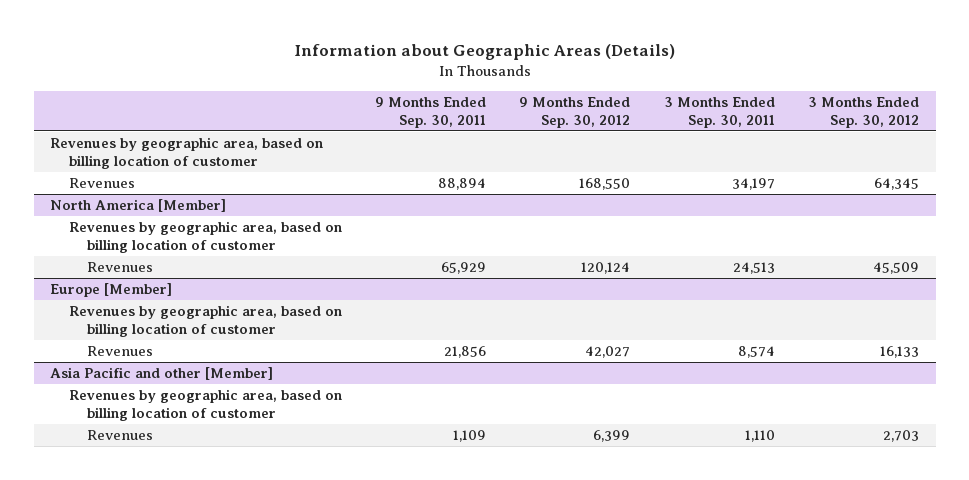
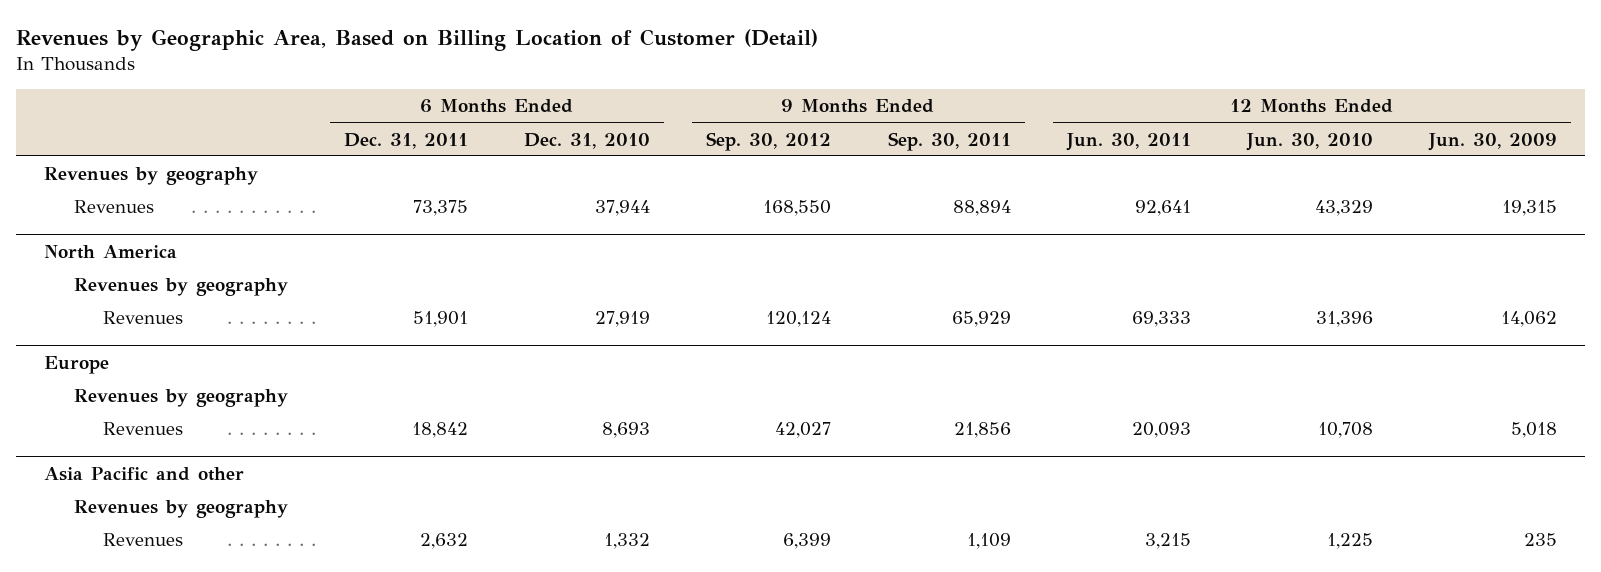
- Information about Geographic Areas (Details)
+ Revenues by Geographic Area, Based on Billing Location of Customer (Detail)
- | 9 Months Ended Sep. 30, 2011 | 9 Months Ended Sep. 30, 2012 | 3 Months Ended Sep. 30, 2011 | 3 Months Ended Sep. 30, 2012
+ | 6 Months Ended Dec. 31, 2011 | 6 Months Ended Dec. 31, 2010 | 9 Months Ended Sep. 30, 2012 | 9 Months Ended Sep. 30, 2011 | 12 Months Ended Jun. 30, 2011 | 12 Months Ended Jun. 30, 2010 | 12 Months Ended Jun. 30, 2009
- Revenues by geographic area, based on billing location of customer
+ Revenues by geography
- North America [Member]
- Revenues by geographic area, based on billing location of customer
+ North America
+ Revenues by geography
- Europe [Member]
- Revenues by geographic area, based on billing location of customer
+ Europe
+ Revenues by geography
- Asia Pacific and other [Member]
- Revenues by geographic area, based on billing location of customer
+ Asia Pacific and other
+ Revenues by geography

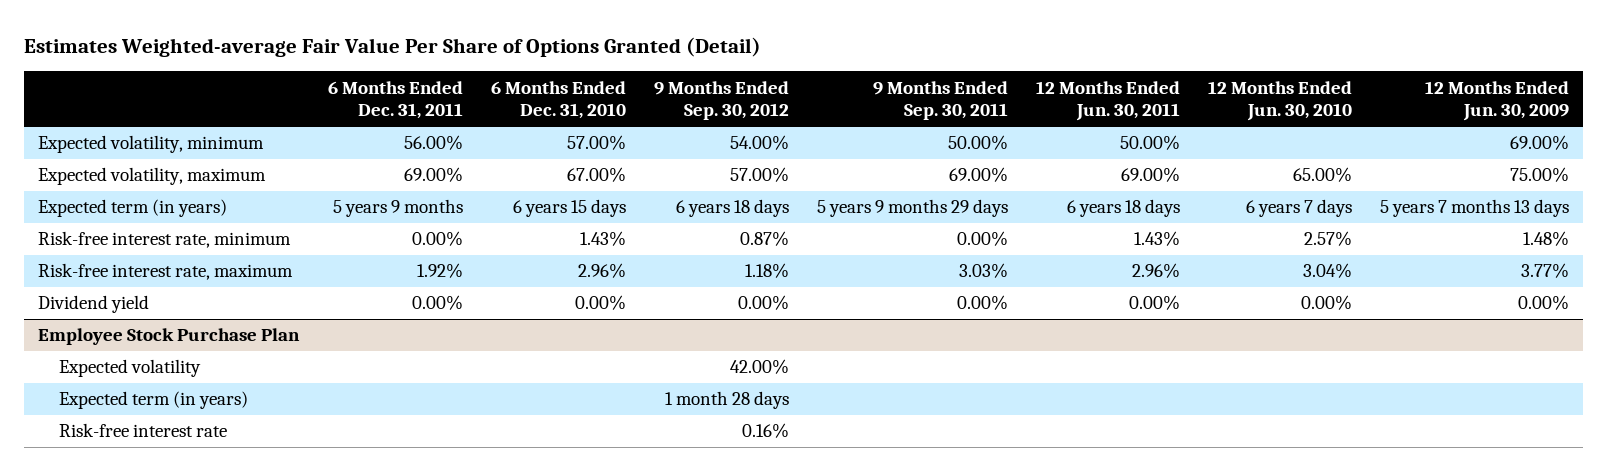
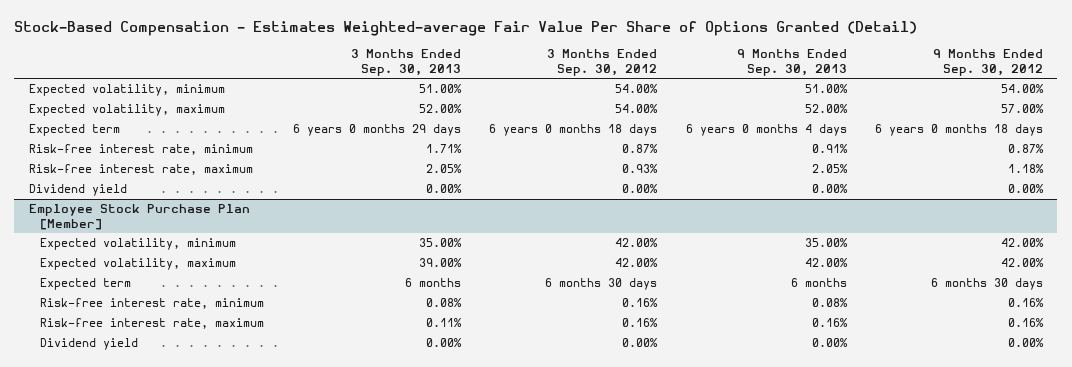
- Estimates Weighted-average Fair Value Per Share of Options Granted (Detail)
+ Stock-Based Compensation - Estimates Weighted-average Fair Value Per Share of Options Granted (Detail)
- | 6 Months Ended Dec. 31, 2011 | 6 Months Ended Dec. 31, 2010 | 9 Months Ended Sep. 30, 2012 | 9 Months Ended Sep. 30, 2011 | 12 Months Ended Jun. 30, 2011 | 12 Months Ended Jun. 30, 2010 | 12 Months Ended Jun. 30, 2009
+ | 3 Months Ended Sep. 30, 2013 | 3 Months Ended Sep. 30, 2012 | 9 Months Ended Sep. 30, 2013 | 9 Months Ended Sep. 30, 2012
- Expected term (in years) | 5 years 9 months | 6 years 15 days | 6 years 18 days | 5 years 9 months 29 days | 6 years 18 days | 6 years 7 days | 5 years 7 months 13 days
+ Expected term | 6 years 0 months 29 days | 6 years 0 months 18 days | 6 years 0 months 4 days | 6 years 0 months 18 days
- Employee Stock Purchase Plan
- Expected volatility | | | 42.00% | | | |
- Expected term (in years) | | | 1 month 28 days | | | |
- Risk-free interest rate | | | 0.16% | | | |
+ Employee Stock Purchase Plan [Member]
+ Expected volatility, minimum | 35.00% | 42.00% | 35.00% | 42.00%
+ Expected volatility, maximum | 39.00% | 42.00% | 42.00% | 42.00%
+ Expected term | 6 months | 6 months 30 days | 6 months | 6 months 30 days
+ Risk-free interest rate, minimum | 0.08% | 0.16% | 0.08% | 0.16%
+ Risk-free interest rate, maximum | 0.11% | 0.16% | 0.16% | 0.16%
+ Dividend yield | 0.00% | 0.00% | 0.00% | 0.00%

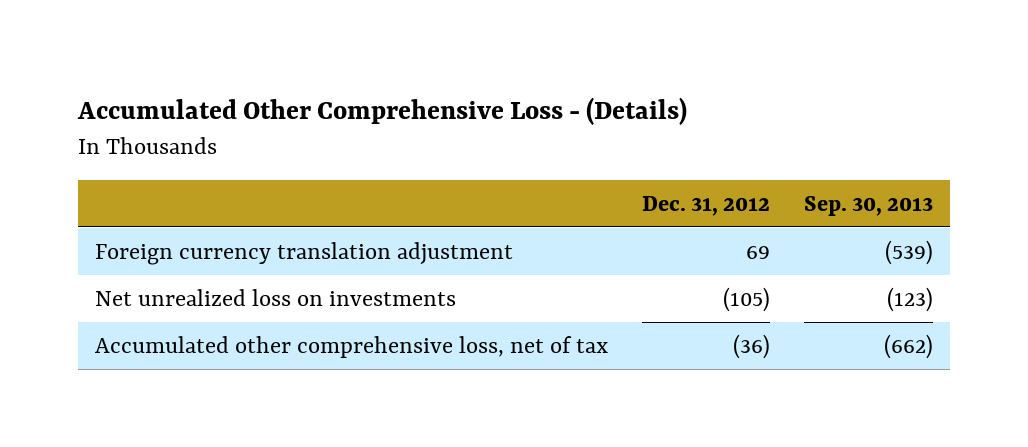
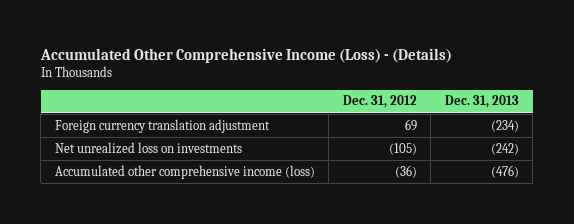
- Accumulated Other Comprehensive Loss - (Details)
+ Accumulated Other Comprehensive Income (Loss) - (Details)
- | Dec. 31, 2012 | Sep. 30, 2013
+ | Dec. 31, 2012 | Dec. 31, 2013
- Accumulated other comprehensive loss, net of tax | (36) | (662)
+ Accumulated other comprehensive income (loss) | (36) | (476)

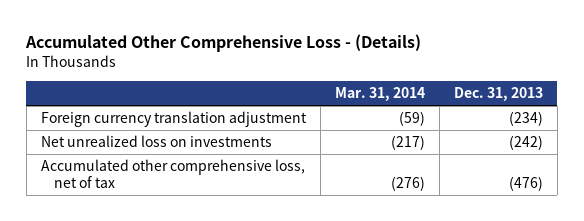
- Accumulated Other Comprehensive Income (Loss) - (Details)
+ Accumulated Other Comprehensive Loss - (Details)
- | Dec. 31, 2012 | Dec. 31, 2013
+ | Mar. 31, 2014 | Dec. 31, 2013
- Accumulated other comprehensive income (loss) | (36) | (476)
+ Accumulated other comprehensive loss, net of tax | (276) | (476)

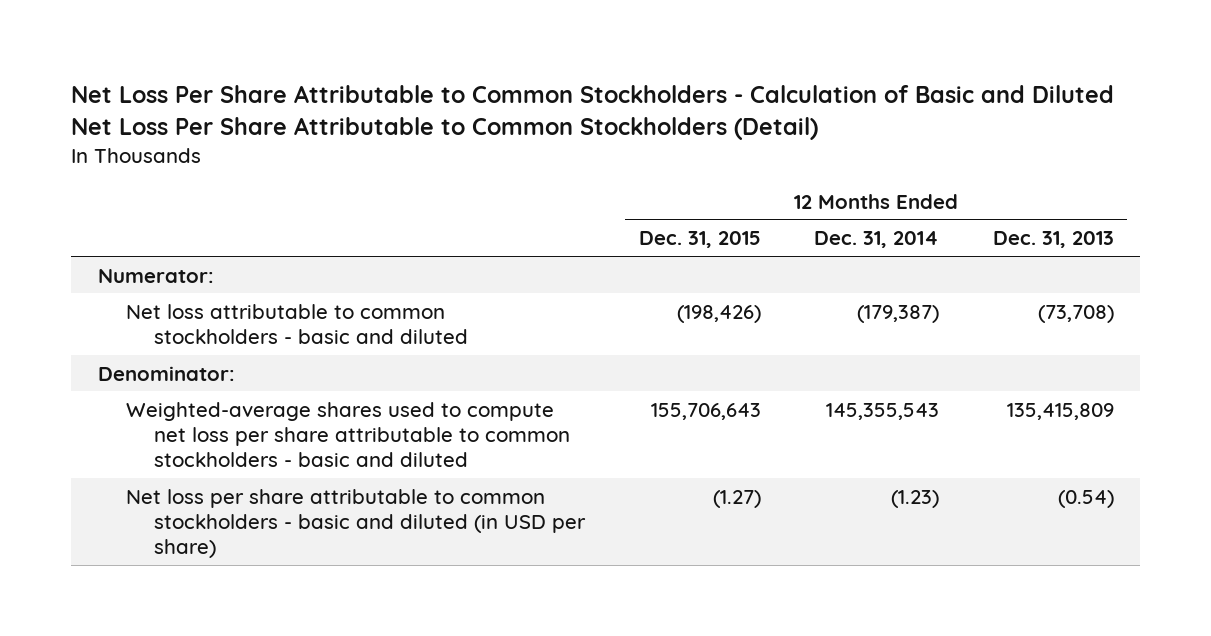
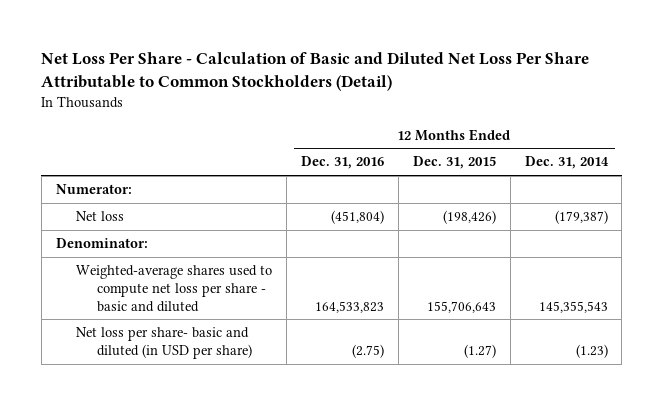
- Net Loss Per Share Attributable to Common Stockholders - Calculation of Basic and Diluted Net Loss Per Share Attributable to Common Stockholders (Detail)
+ Net Loss Per Share - Calculation of Basic and Diluted Net Loss Per Share Attributable to Common Stockholders (Detail)
- | 12 Months Ended Dec. 31, 2015 | 12 Months Ended Dec. 31, 2014 | 12 Months Ended Dec. 31, 2013
+ | 12 Months Ended Dec. 31, 2016 | 12 Months Ended Dec. 31, 2015 | 12 Months Ended Dec. 31, 2014
- Net loss attributable to common stockholders - basic and diluted | (198,426) | (179,387) | (73,708)
+ Net loss | (451,804) | (198,426) | (179,387)
- Weighted-average shares used to compute net loss per share attributable to common stockholders - basic and diluted | 155,706,643 | 145,355,543 | 135,415,809
- Net loss per share attributable to common stockholders - basic and diluted (in USD per share) | (1.27) | (1.23) | (0.54)
+ Weighted-average shares used to compute net loss per share - basic and diluted | 164,533,823 | 155,706,643 | 145,355,543
+ Net loss per share- basic and diluted (in USD per share) | (2.75) | (1.27) | (1.23)

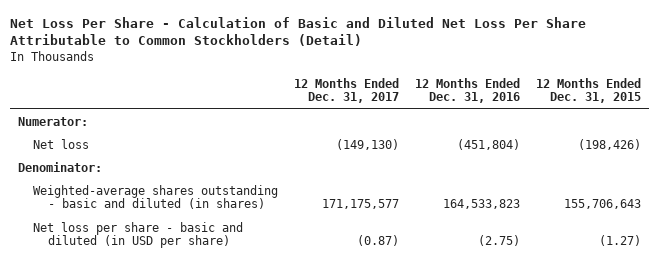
- | 12 Months Ended Dec. 31, 2016 | 12 Months Ended Dec. 31, 2015 | 12 Months Ended Dec. 31, 2014
+ | 12 Months Ended Dec. 31, 2017 | 12 Months Ended Dec. 31, 2016 | 12 Months Ended Dec. 31, 2015
- Weighted-average shares used to compute net loss per share - basic and diluted | 164,533,823 | 155,706,643 | 145,355,543
- Net loss per share- basic and diluted (in USD per share) | (2.75) | (1.27) | (1.23)
+ Weighted-average shares outstanding - basic and diluted (in shares) | 171,175,577 | 164,533,823 | 155,706,643
+ Net loss per share - basic and diluted (in USD per share) | (0.87) | (2.75) | (1.27)

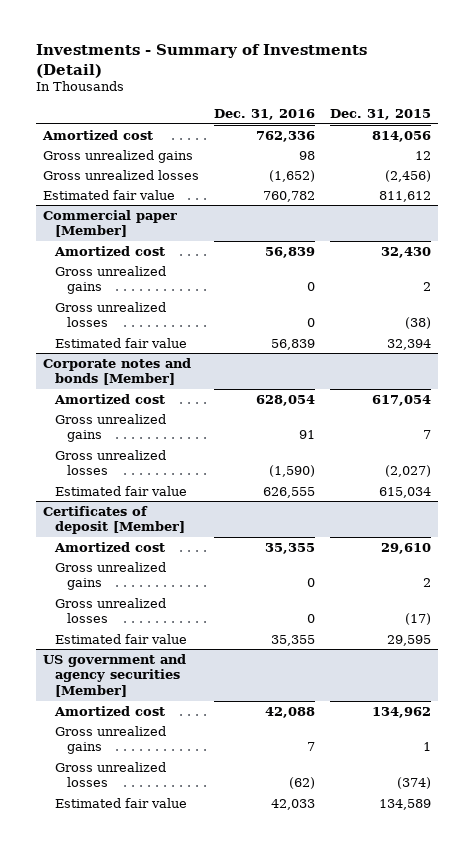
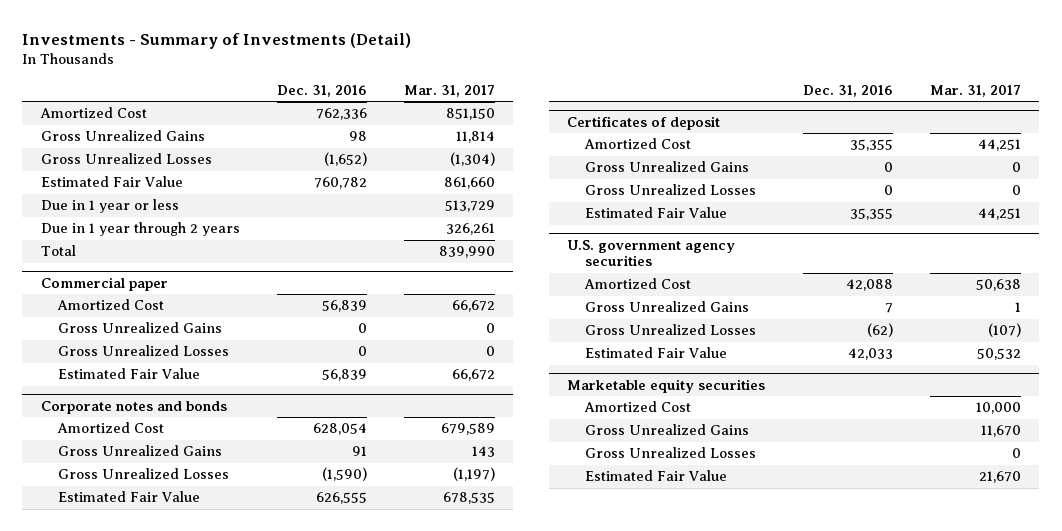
- | Dec. 31, 2016 | Dec. 31, 2015
+ | Dec. 31, 2016 | Mar. 31, 2017
- Amortized cost | 762,336 | 814,056
- Gross unrealized gains | 98 | 12
- Gross unrealized losses | (1,652) | (2,456)
- Estimated fair value | 760,782 | 811,612
- Commercial paper [Member]
- Amortized cost | 56,839 | 32,430
- Gross unrealized gains | 0 | 2
- Gross unrealized losses | 0 | (38)
- Estimated fair value | 56,839 | 32,394
- Corporate notes and bonds [Member]
- Amortized cost | 628,054 | 617,054
- Gross unrealized gains | 91 | 7
- Gross unrealized losses | (1,590) | (2,027)
- Estimated fair value | 626,555 | 615,034
- Certificates of deposit [Member]
- Amortized cost | 35,355 | 29,610
- Gross unrealized gains | 0 | 2
- Gross unrealized losses | 0 | (17)
- Estimated fair value | 35,355 | 29,595
- US government and agency securities [Member]
- Amortized cost | 42,088 | 134,962
- Gross unrealized gains | 7 | 1
- Gross unrealized losses | (62) | (374)
- Estimated fair value | 42,033 | 134,589
+ Amortized Cost | 762,336 | 851,150
+ Gross Unrealized Gains | 98 | 11,814
+ Gross Unrealized Losses | (1,652) | (1,304)
+ Estimated Fair Value | 760,782 | 861,660
+ Due in 1 year or less | | 513,729
+ Due in 1 year through 2 years | | 326,261
+ Total | | 839,990
+ Commercial paper
+ Amortized Cost | 56,839 | 66,672
+ Gross Unrealized Gains | 0 | 0
+ Gross Unrealized Losses | 0 | 0
+ Estimated Fair Value | 56,839 | 66,672
+ Corporate notes and bonds
+ Amortized Cost | 628,054 | 679,589
+ Gross Unrealized Gains | 91 | 143
+ Gross Unrealized Losses | (1,590) | (1,197)
+ Estimated Fair Value | 626,555 | 678,535
+ Certificates of deposit
+ Amortized Cost | 35,355 | 44,251
+ Gross Unrealized Gains | 0 | 0
+ Gross Unrealized Losses | 0 | 0
+ Estimated Fair Value | 35,355 | 44,251
+ U.S. government agency securities
+ Amortized Cost | 42,088 | 50,638
+ Gross Unrealized Gains | 7 | 1
+ Gross Unrealized Losses | (62) | (107)
+ Estimated Fair Value | 42,033 | 50,532
+ Marketable equity securities
+ Amortized Cost | | 10,000
+ Gross Unrealized Gains | | 11,670
+ Gross Unrealized Losses | | 0
+ Estimated Fair Value | | 21,670

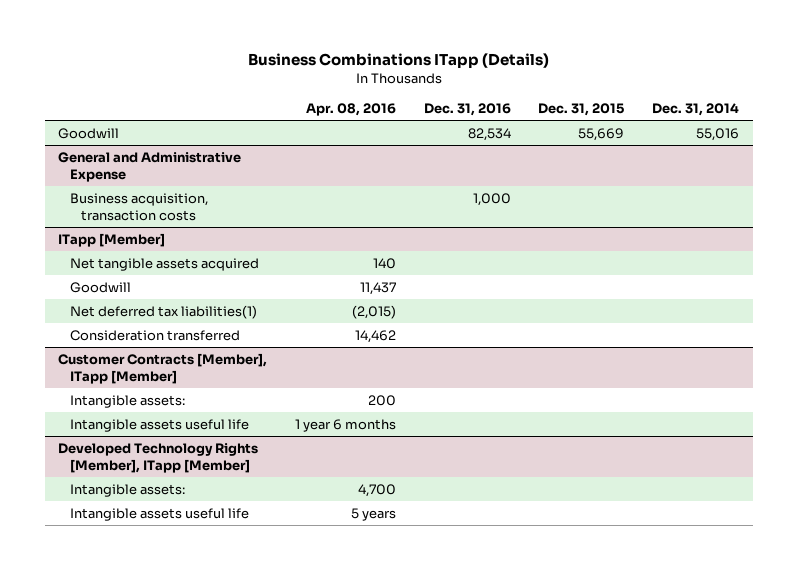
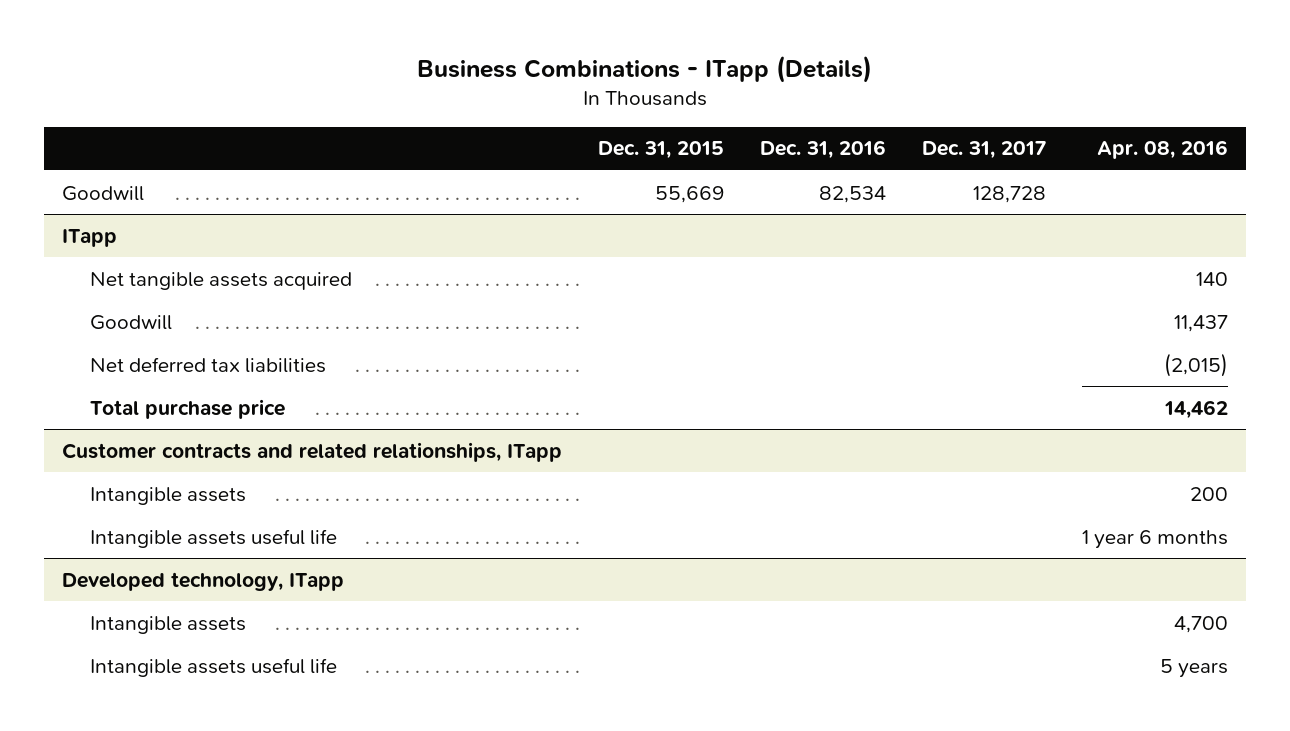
- Business Combinations ITapp (Details)
+ Business Combinations - ITapp (Details)
- | Apr. 08, 2016 | Dec. 31, 2016 | Dec. 31, 2015 | Dec. 31, 2014
+ | Dec. 31, 2015 | Dec. 31, 2016 | Dec. 31, 2017 | Apr. 08, 2016
- General and Administrative Expense
- Business acquisition, transaction costs | | 1,000 | |
- ITapp [Member]
+ ITapp
- Net deferred tax liabilities(1) | (2,015) | | |
- Consideration transferred | 14,462 | | |
- Customer Contracts [Member], ITapp [Member]
- Intangible assets: | 200 | | |
+ Net deferred tax liabilities | | | | (2,015)
+ Total purchase price | | | | 14,462
+ Customer contracts and related relationships, ITapp
+ Intangible assets | | | | 200
- Developed Technology Rights [Member], ITapp [Member]
- Intangible assets: | 4,700 | | |
+ Developed technology, ITapp
+ Intangible assets | | | | 4,700

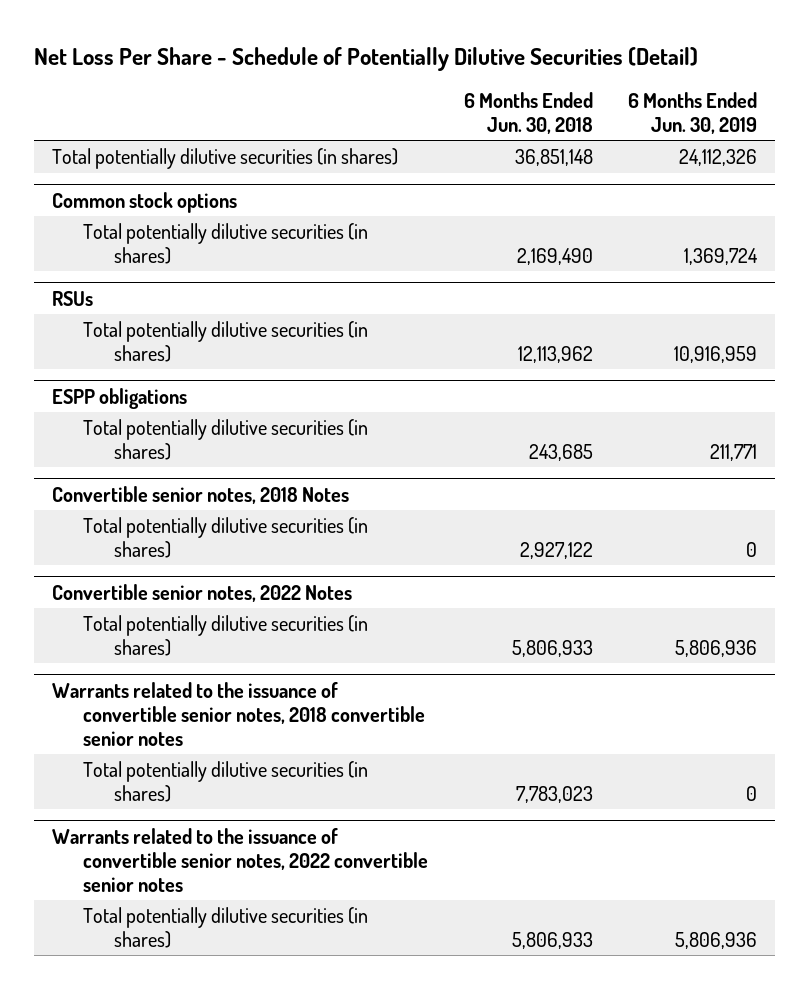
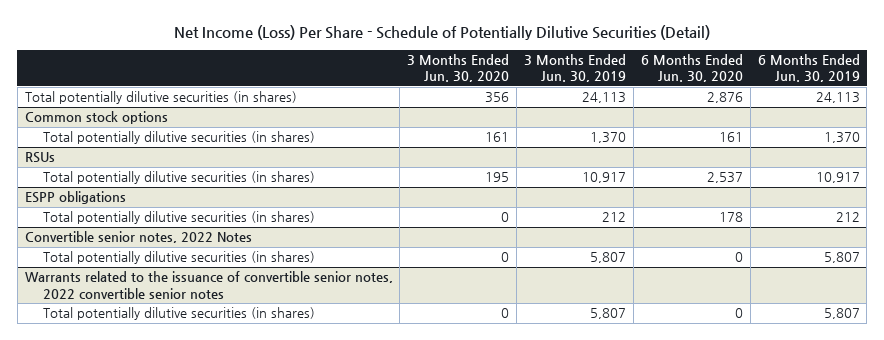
- Net Loss Per Share - Schedule of Potentially Dilutive Securities (Detail)
+ Net Income (Loss) Per Share - Schedule of Potentially Dilutive Securities (Detail)
- | 6 Months Ended Jun. 30, 2018 | 6 Months Ended Jun. 30, 2019
+ | 3 Months Ended Jun. 30, 2020 | 3 Months Ended Jun. 30, 2019 | 6 Months Ended Jun. 30, 2020 | 6 Months Ended Jun. 30, 2019
- Total potentially dilutive securities (in shares) | 36,851,148 | 24,112,326
+ Total potentially dilutive securities (in shares) | 356 | 24,113 | 2,876 | 24,113
@ Common stock options
- Total potentially dilutive securities (in shares) | 2,169,490 | 1,369,724
+ Total potentially dilutive securities (in shares) | 161 | 1,370 | 161 | 1,370
@ RSUs
- Total potentially dilutive securities (in shares) | 12,113,962 | 10,916,959
+ Total potentially dilutive securities (in shares) | 195 | 10,917 | 2,537 | 10,917
@ ESPP obligations
- Total potentially dilutive securities (in shares) | 243,685 | 211,771
- Convertible senior notes, 2018 Notes
- Total potentially dilutive securities (in shares) | 2,927,122 | 0
@ ESPP obligations
+ Total potentially dilutive securities (in shares) | 0 | 212 | 178 | 212
@ Convertible senior notes, 2022 Notes
- Total potentially dilutive securities (in shares) | 5,806,933 | 5,806,936
- Warrants related to the issuance of convertible senior notes, 2018 convertible senior notes
- Total potentially dilutive securities (in shares) | 7,783,023 | 0
@ Convertible senior notes, 2022 Notes
+ Total potentially dilutive securities (in shares) | 0 | 5,807 | 0 | 5,807
@ Warrants related to the issuance of convertible senior notes, 2022 convertible senior notes
- Total potentially dilutive securities (in shares) | 5,806,933 | 5,806,936
+ Total potentially dilutive securities (in shares) | 0 | 5,807 | 0 | 5,807

